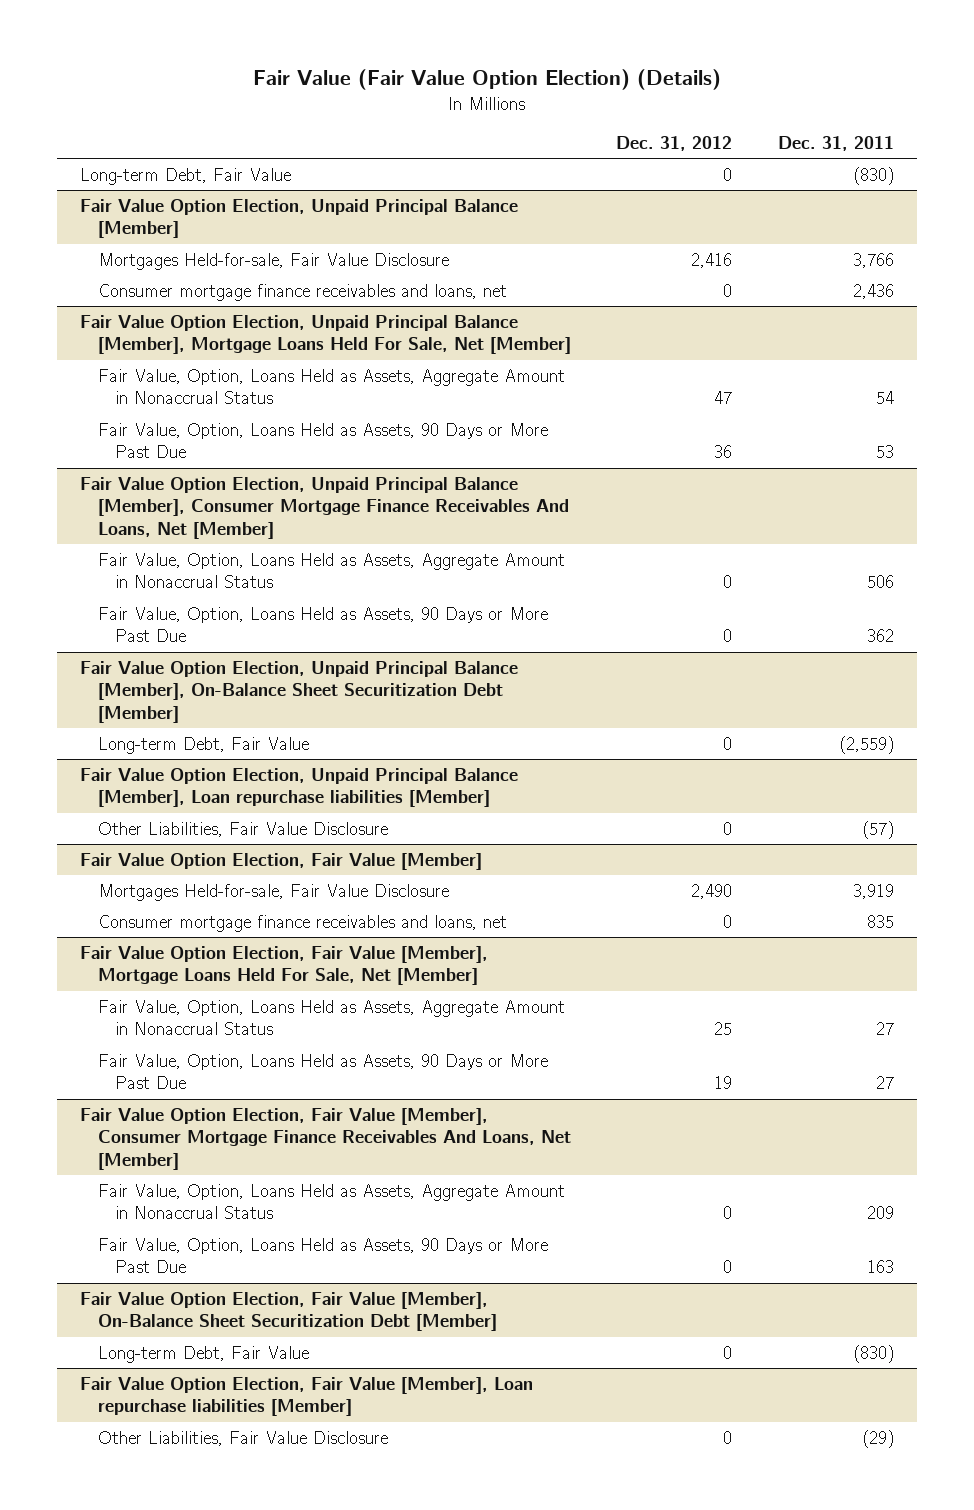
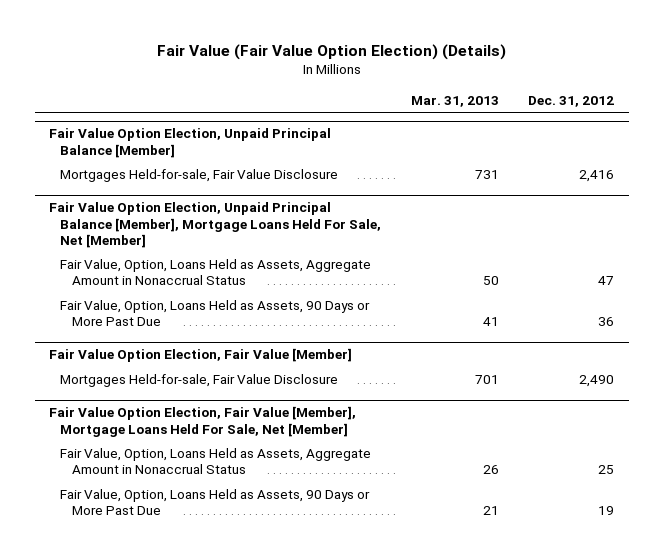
- | Dec. 31, 2012 | Dec. 31, 2011
+ | Mar. 31, 2013 | Dec. 31, 2012
- Long-term Debt, Fair Value | 0 | (830)
@ Fair Value Option Election, Unpaid Principal Balance [Member]
- Consumer mortgage finance receivables and loans, net | 0 | 2,436
- Fair Value Option Election, Unpaid Principal Balance [Member], Consumer Mortgage Finance Receivables And Loans, Net [Member]
- Fair Value, Option, Loans Held as Assets, Aggregate Amount in Nonaccrual Status | 0 | 506
- Fair Value, Option, Loans Held as Assets, 90 Days or More Past Due | 0 | 362
- Fair Value Option Election, Unpaid Principal Balance [Member], On-Balance Sheet Securitization Debt [Member]
- Long-term Debt, Fair Value | 0 | (2,559)
- Fair Value Option Election, Unpaid Principal Balance [Member], Loan repurchase liabilities [Member]
- Other Liabilities, Fair Value Disclosure | 0 | (57)
@ Fair Value Option Election, Fair Value [Member]
- Consumer mortgage finance receivables and loans, net | 0 | 835
- Fair Value Option Election, Fair Value [Member], Consumer Mortgage Finance Receivables And Loans, Net [Member]
- Fair Value, Option, Loans Held as Assets, Aggregate Amount in Nonaccrual Status | 0 | 209
- Fair Value, Option, Loans Held as Assets, 90 Days or More Past Due | 0 | 163
- Fair Value Option Election, Fair Value [Member], On-Balance Sheet Securitization Debt [Member]
- Long-term Debt, Fair Value | 0 | (830)
- Fair Value Option Election, Fair Value [Member], Loan repurchase liabilities [Member]
- Other Liabilities, Fair Value Disclosure | 0 | (29)

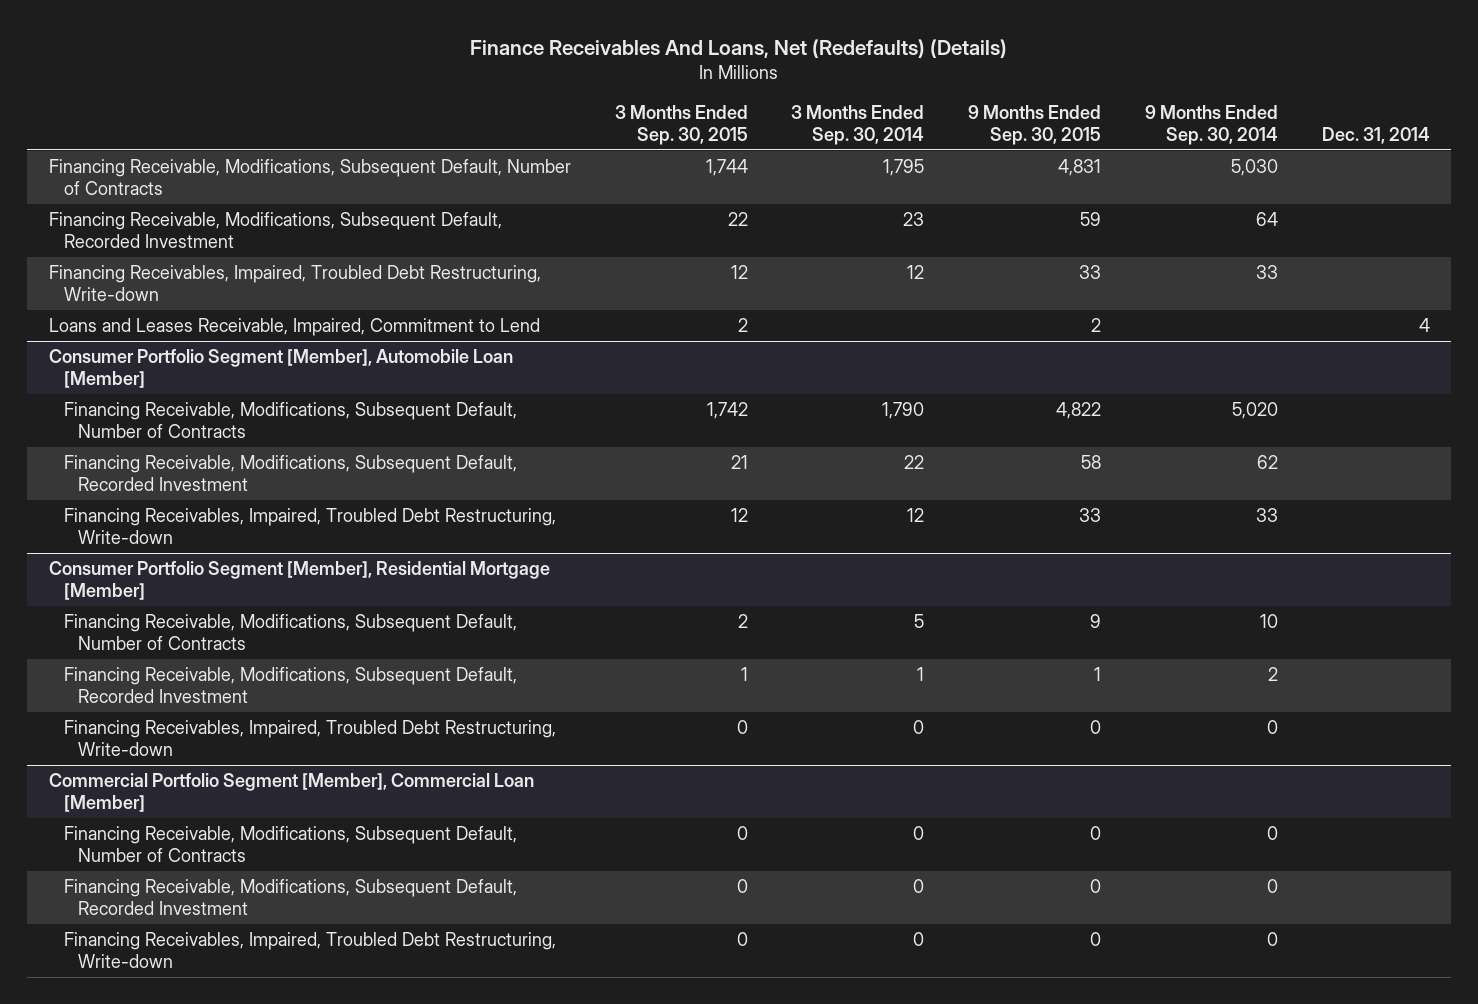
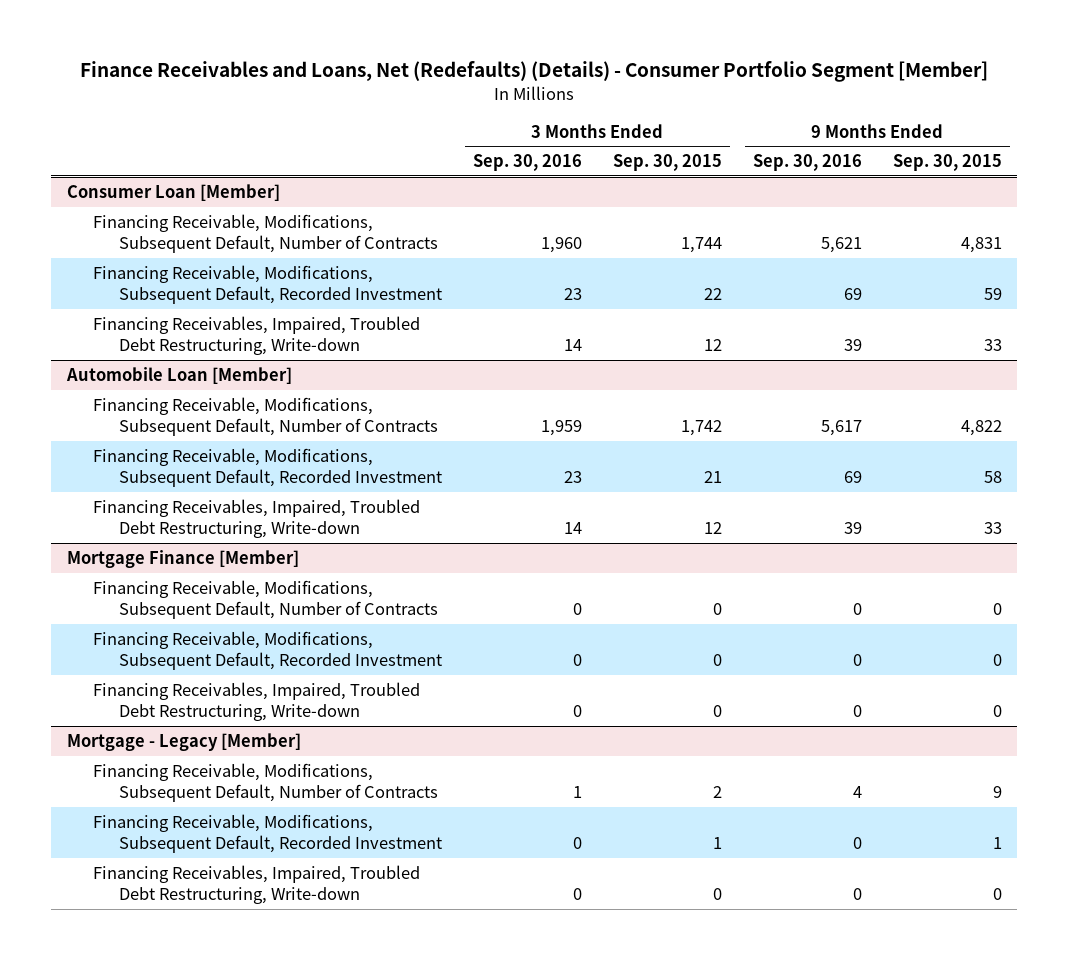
- Finance Receivables And Loans, Net (Redefaults) (Details)
+ Finance Receivables and Loans, Net (Redefaults) (Details) - Consumer Portfolio Segment [Member]
- | 3 Months Ended Sep. 30, 2015 | 3 Months Ended Sep. 30, 2014 | 9 Months Ended Sep. 30, 2015 | 9 Months Ended Sep. 30, 2014 | Dec. 31, 2014
+ | 3 Months Ended Sep. 30, 2016 | 3 Months Ended Sep. 30, 2015 | 9 Months Ended Sep. 30, 2016 | 9 Months Ended Sep. 30, 2015
+ Consumer Loan [Member]
- Loans and Leases Receivable, Impaired, Commitment to Lend | 2 | | 2 | | 4
- Consumer Portfolio Segment [Member], Automobile Loan [Member]
+ Automobile Loan [Member]
- Consumer Portfolio Segment [Member], Residential Mortgage [Member]
- Financing Receivable, Modifications, Subsequent Default, Number of Contracts | 2 | 5 | 9 | 10 |
- Financing Receivable, Modifications, Subsequent Default, Recorded Investment | 1 | 1 | 1 | 2 |
- Financing Receivables, Impaired, Troubled Debt Restructuring, Write-down | 0 | 0 | 0 | 0 |
- Commercial Portfolio Segment [Member], Commercial Loan [Member]
+ Mortgage Finance [Member]
+ Mortgage - Legacy [Member]
+ Financing Receivable, Modifications, Subsequent Default, Number of Contracts | 1 | 2 | 4 | 9
+ Financing Receivable, Modifications, Subsequent Default, Recorded Investment | 0 | 1 | 0 | 1
+ Financing Receivables, Impaired, Troubled Debt Restructuring, Write-down | 0 | 0 | 0 | 0

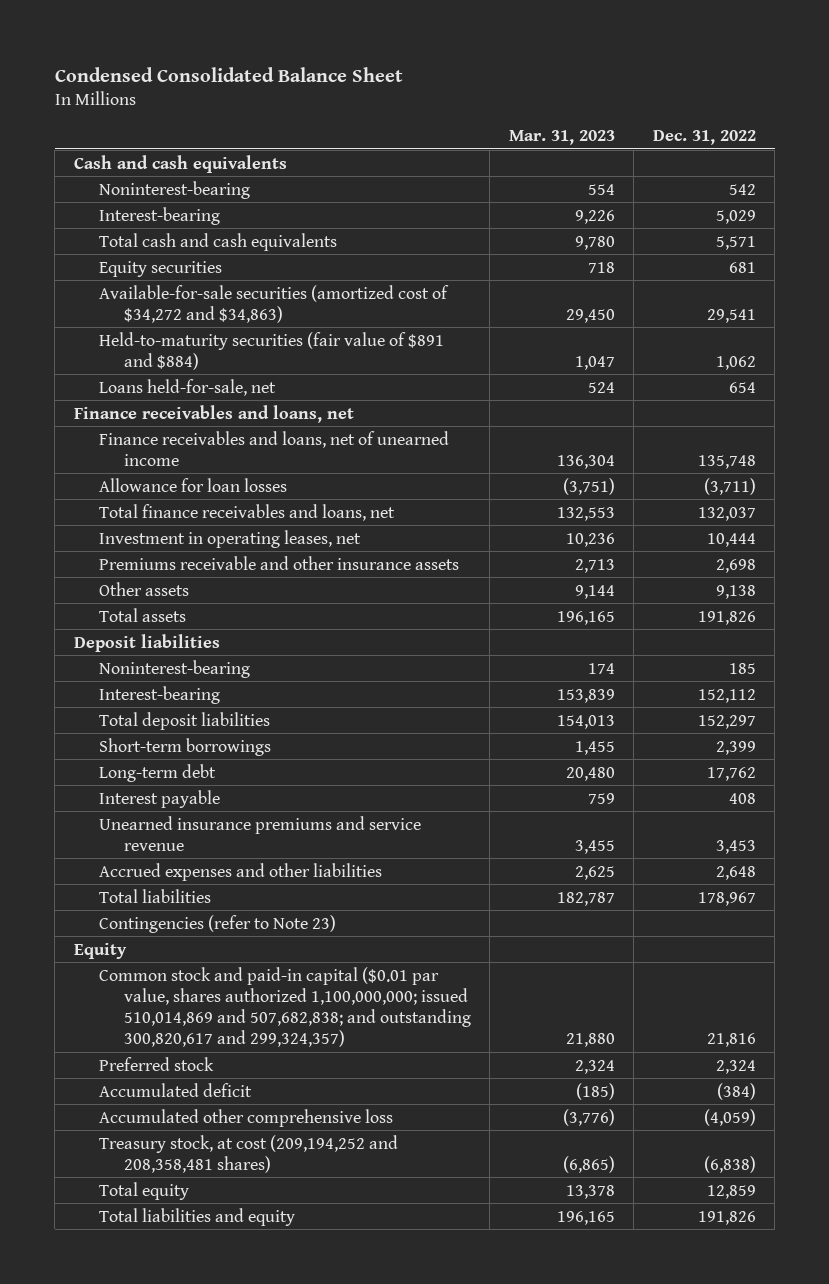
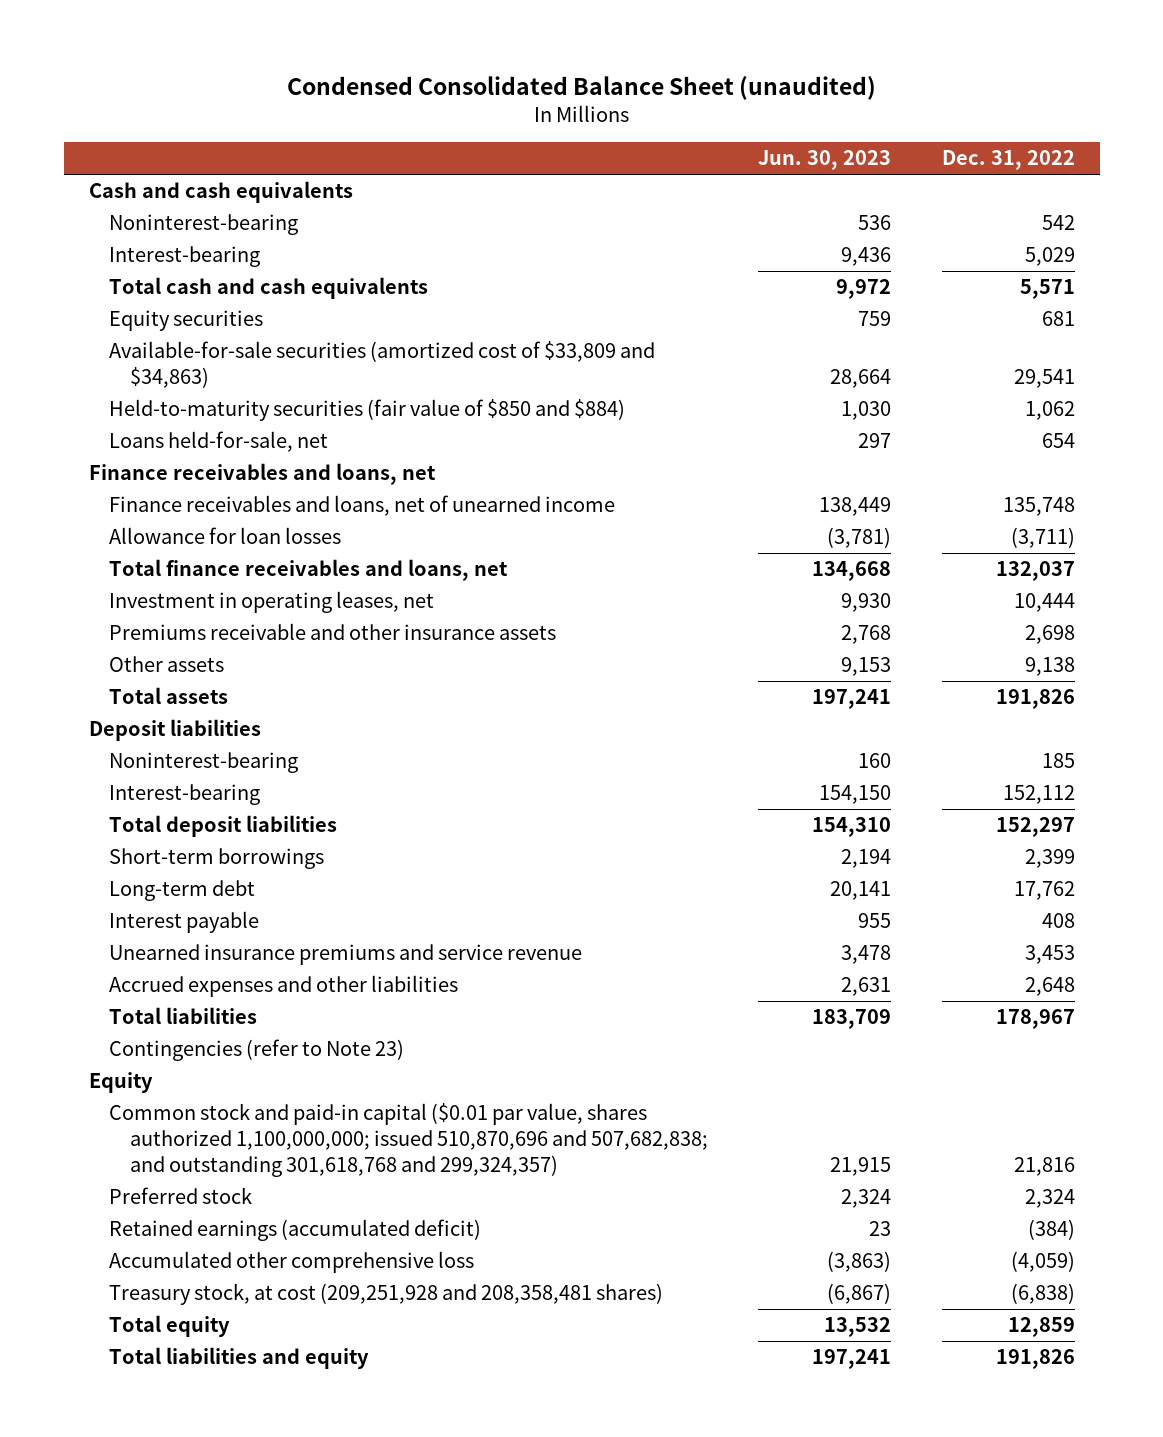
- Condensed Consolidated Balance Sheet
+ Condensed Consolidated Balance Sheet (unaudited)
- | Mar. 31, 2023 | Dec. 31, 2022
+ | Jun. 30, 2023 | Dec. 31, 2022
- Available-for-sale securities (amortized cost of $34,272 and $34,863) | 29,450 | 29,541
- Held-to-maturity securities (fair value of $891 and $884) | 1,047 | 1,062
+ Available-for-sale securities (amortized cost of $33,809 and $34,863) | 28,664 | 29,541
+ Held-to-maturity securities (fair value of $850 and $884) | 1,030 | 1,062
- Common stock and paid-in capital ($0.01 par value, shares authorized 1,100,000,000; issued 510,014,869 and 507,682,838; and outstanding 300,820,617 and 299,324,357) | 21,880 | 21,816
+ Common stock and paid-in capital ($0.01 par value, shares authorized 1,100,000,000; issued 510,870,696 and 507,682,838; and outstanding 301,618,768 and 299,324,357) | 21,915 | 21,816
- Accumulated deficit | (185) | (384)
+ Retained earnings (accumulated deficit) | 23 | (384)
- Treasury stock, at cost (209,194,252 and 208,358,481 shares) | (6,865) | (6,838)
+ Treasury stock, at cost (209,251,928 and 208,358,481 shares) | (6,867) | (6,838)

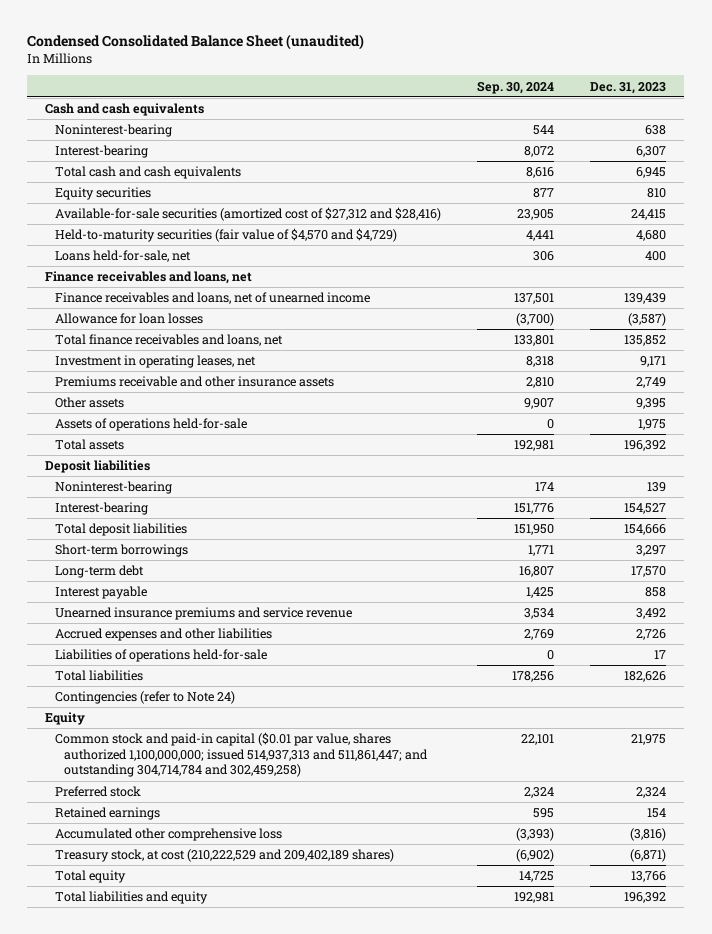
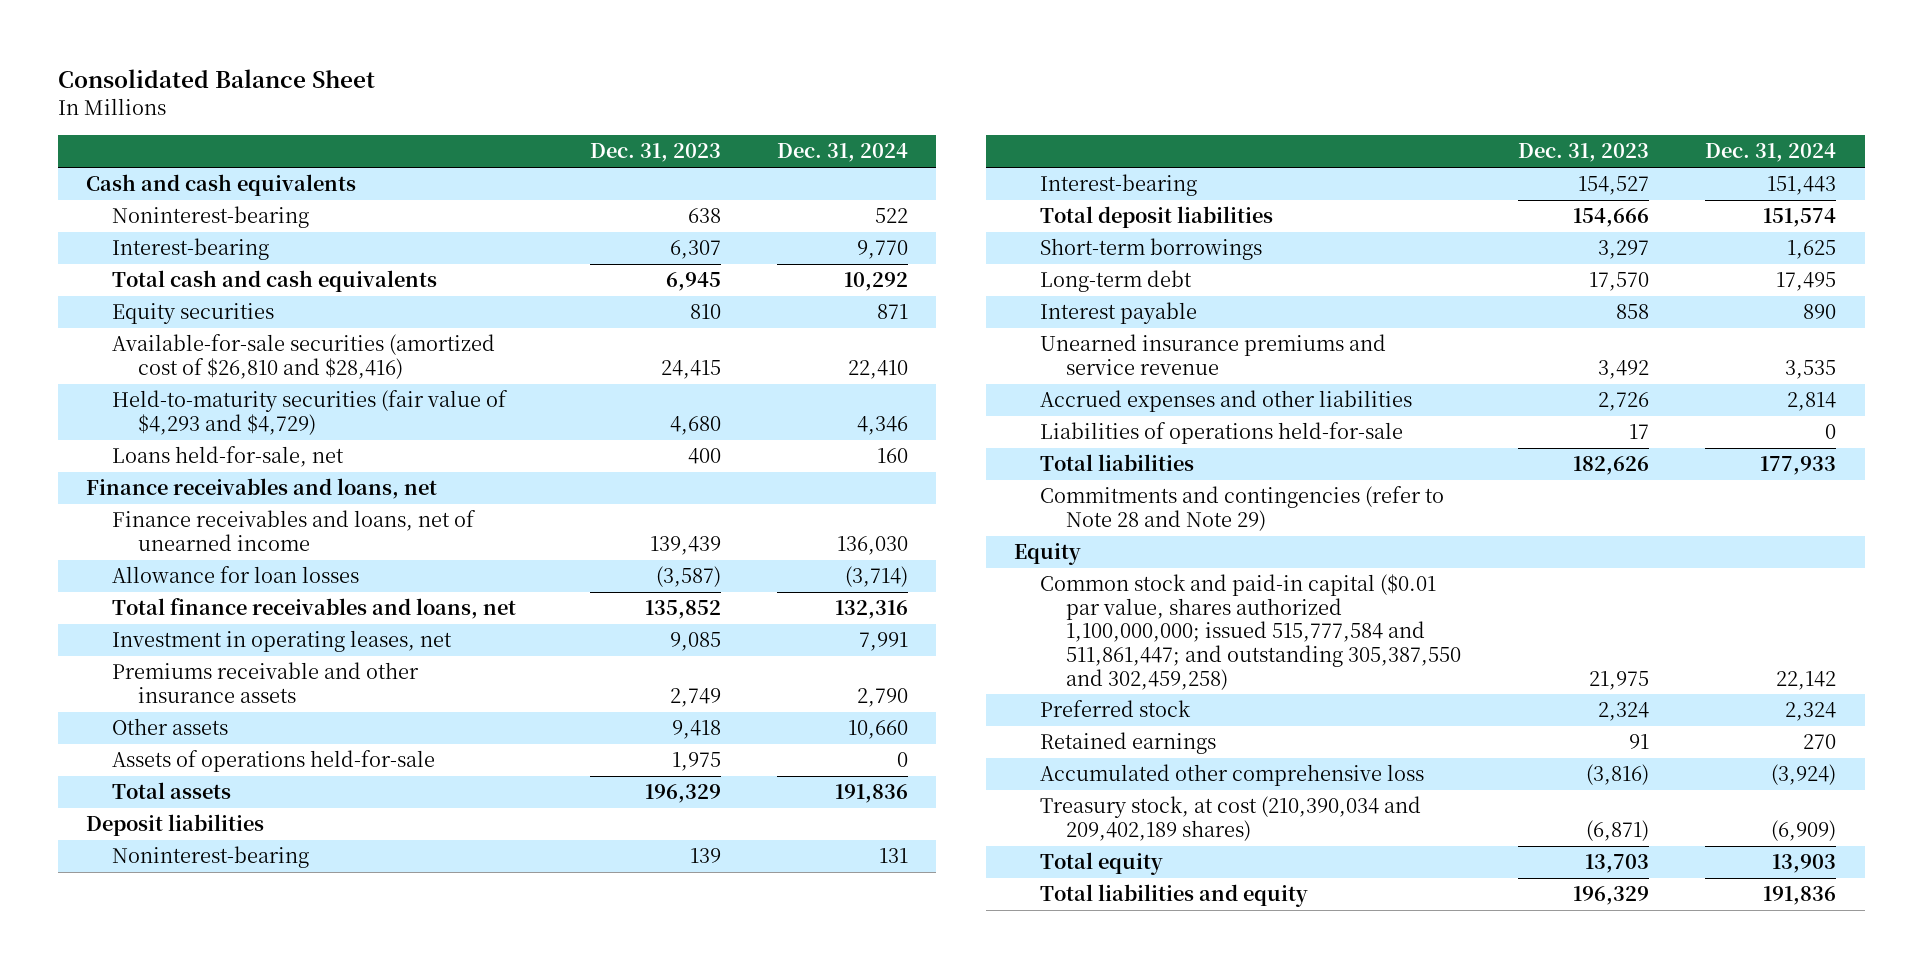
- Condensed Consolidated Balance Sheet (unaudited)
+ Consolidated Balance Sheet
- | Sep. 30, 2024 | Dec. 31, 2023
+ | Dec. 31, 2023 | Dec. 31, 2024
- Available-for-sale securities (amortized cost of $27,312 and $28,416) | 23,905 | 24,415
- Held-to-maturity securities (fair value of $4,570 and $4,729) | 4,441 | 4,680
+ Available-for-sale securities (amortized cost of $26,810 and $28,416) | 24,415 | 22,410
+ Held-to-maturity securities (fair value of $4,293 and $4,729) | 4,680 | 4,346
- Investment in operating leases, net | 8,318 | 9,171
+ Investment in operating leases, net | 9,085 | 7,991
- Other assets | 9,907 | 9,395
+ Other assets | 9,418 | 10,660
- Total assets | 192,981 | 196,392
+ Total assets | 196,329 | 191,836
- Contingencies (refer to Note 24)
+ Commitments and contingencies (refer to Note 28 and Note 29)
- Common stock and paid-in capital ($0.01 par value, shares authorized 1,100,000,000; issued 514,937,313 and 511,861,447; and outstanding 304,714,784 and 302,459,258) | 22,101 | 21,975
+ Common stock and paid-in capital ($0.01 par value, shares authorized 1,100,000,000; issued 515,777,584 and 511,861,447; and outstanding 305,387,550 and 302,459,258) | 21,975 | 22,142
- Retained earnings | 595 | 154
+ Retained earnings | 91 | 270
- Treasury stock, at cost (210,222,529 and 209,402,189 shares) | (6,902) | (6,871)
- Total equity | 14,725 | 13,766
- Total liabilities and equity | 192,981 | 196,392
+ Treasury stock, at cost (210,390,034 and 209,402,189 shares) | (6,871) | (6,909)
+ Total equity | 13,703 | 13,903
+ Total liabilities and equity | 196,329 | 191,836

